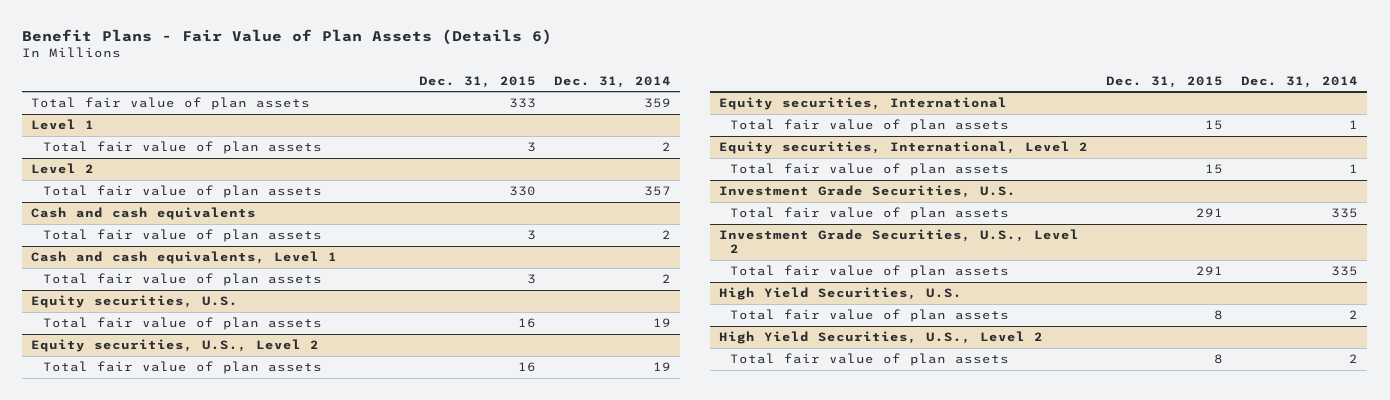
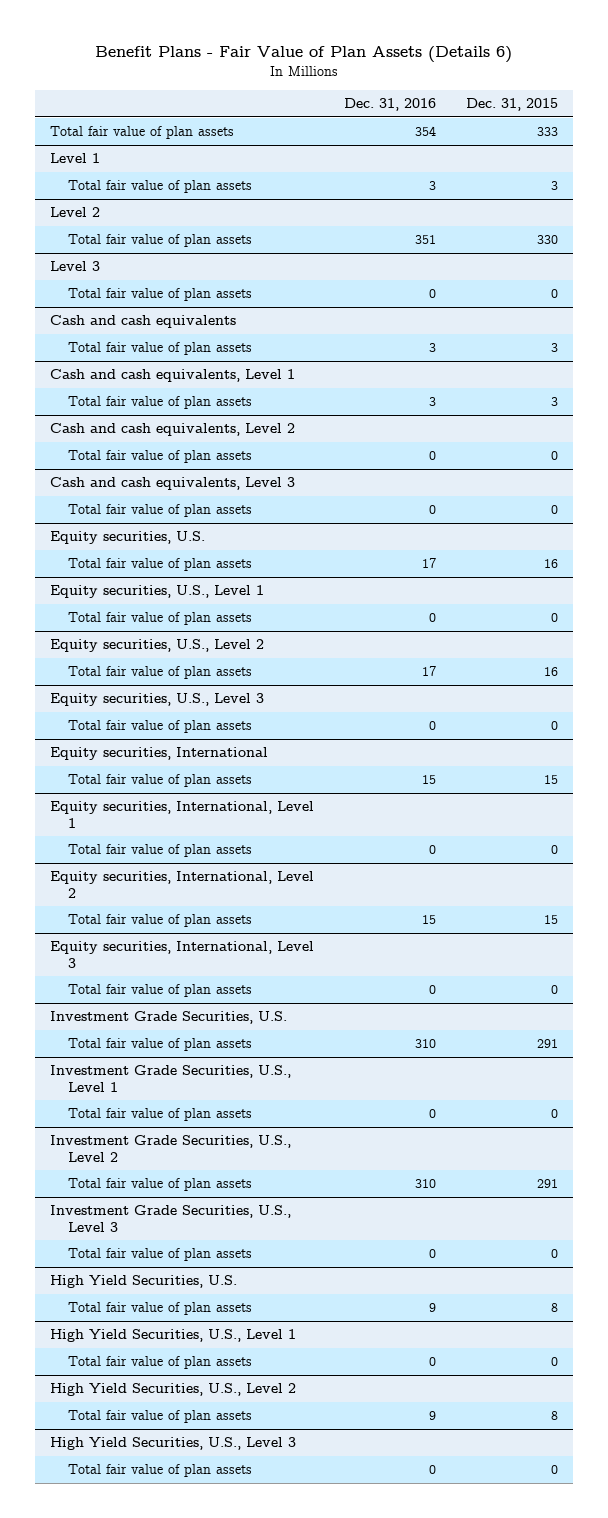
- | Dec. 31, 2015 | Dec. 31, 2014
+ | Dec. 31, 2016 | Dec. 31, 2015
+ Level 3
+ Total fair value of plan assets | 0 | 0
+ Cash and cash equivalents, Level 2
+ Total fair value of plan assets | 0 | 0
+ Cash and cash equivalents, Level 3
+ Total fair value of plan assets | 0 | 0
+ Equity securities, U.S., Level 1
+ Total fair value of plan assets | 0 | 0
+ Equity securities, U.S., Level 3
+ Total fair value of plan assets | 0 | 0
+ Equity securities, International, Level 1
+ Total fair value of plan assets | 0 | 0
+ Equity securities, International, Level 3
+ Total fair value of plan assets | 0 | 0
+ Investment Grade Securities, U.S., Level 1
+ Total fair value of plan assets | 0 | 0
+ Investment Grade Securities, U.S., Level 3
+ Total fair value of plan assets | 0 | 0
+ High Yield Securities, U.S., Level 1
+ Total fair value of plan assets | 0 | 0
+ High Yield Securities, U.S., Level 3
+ Total fair value of plan assets | 0 | 0

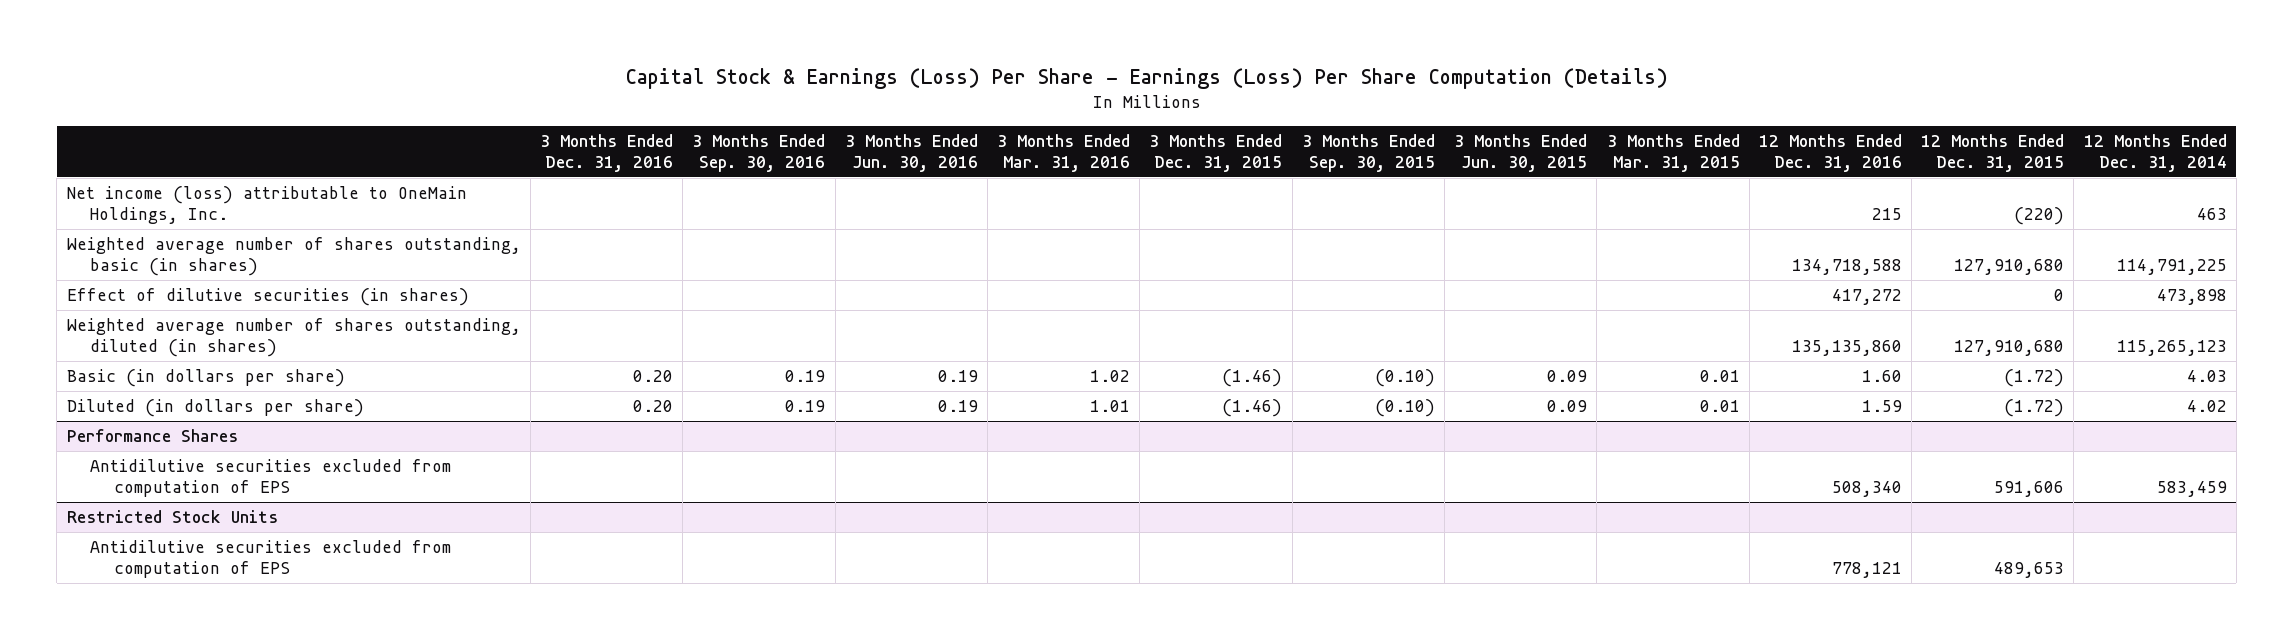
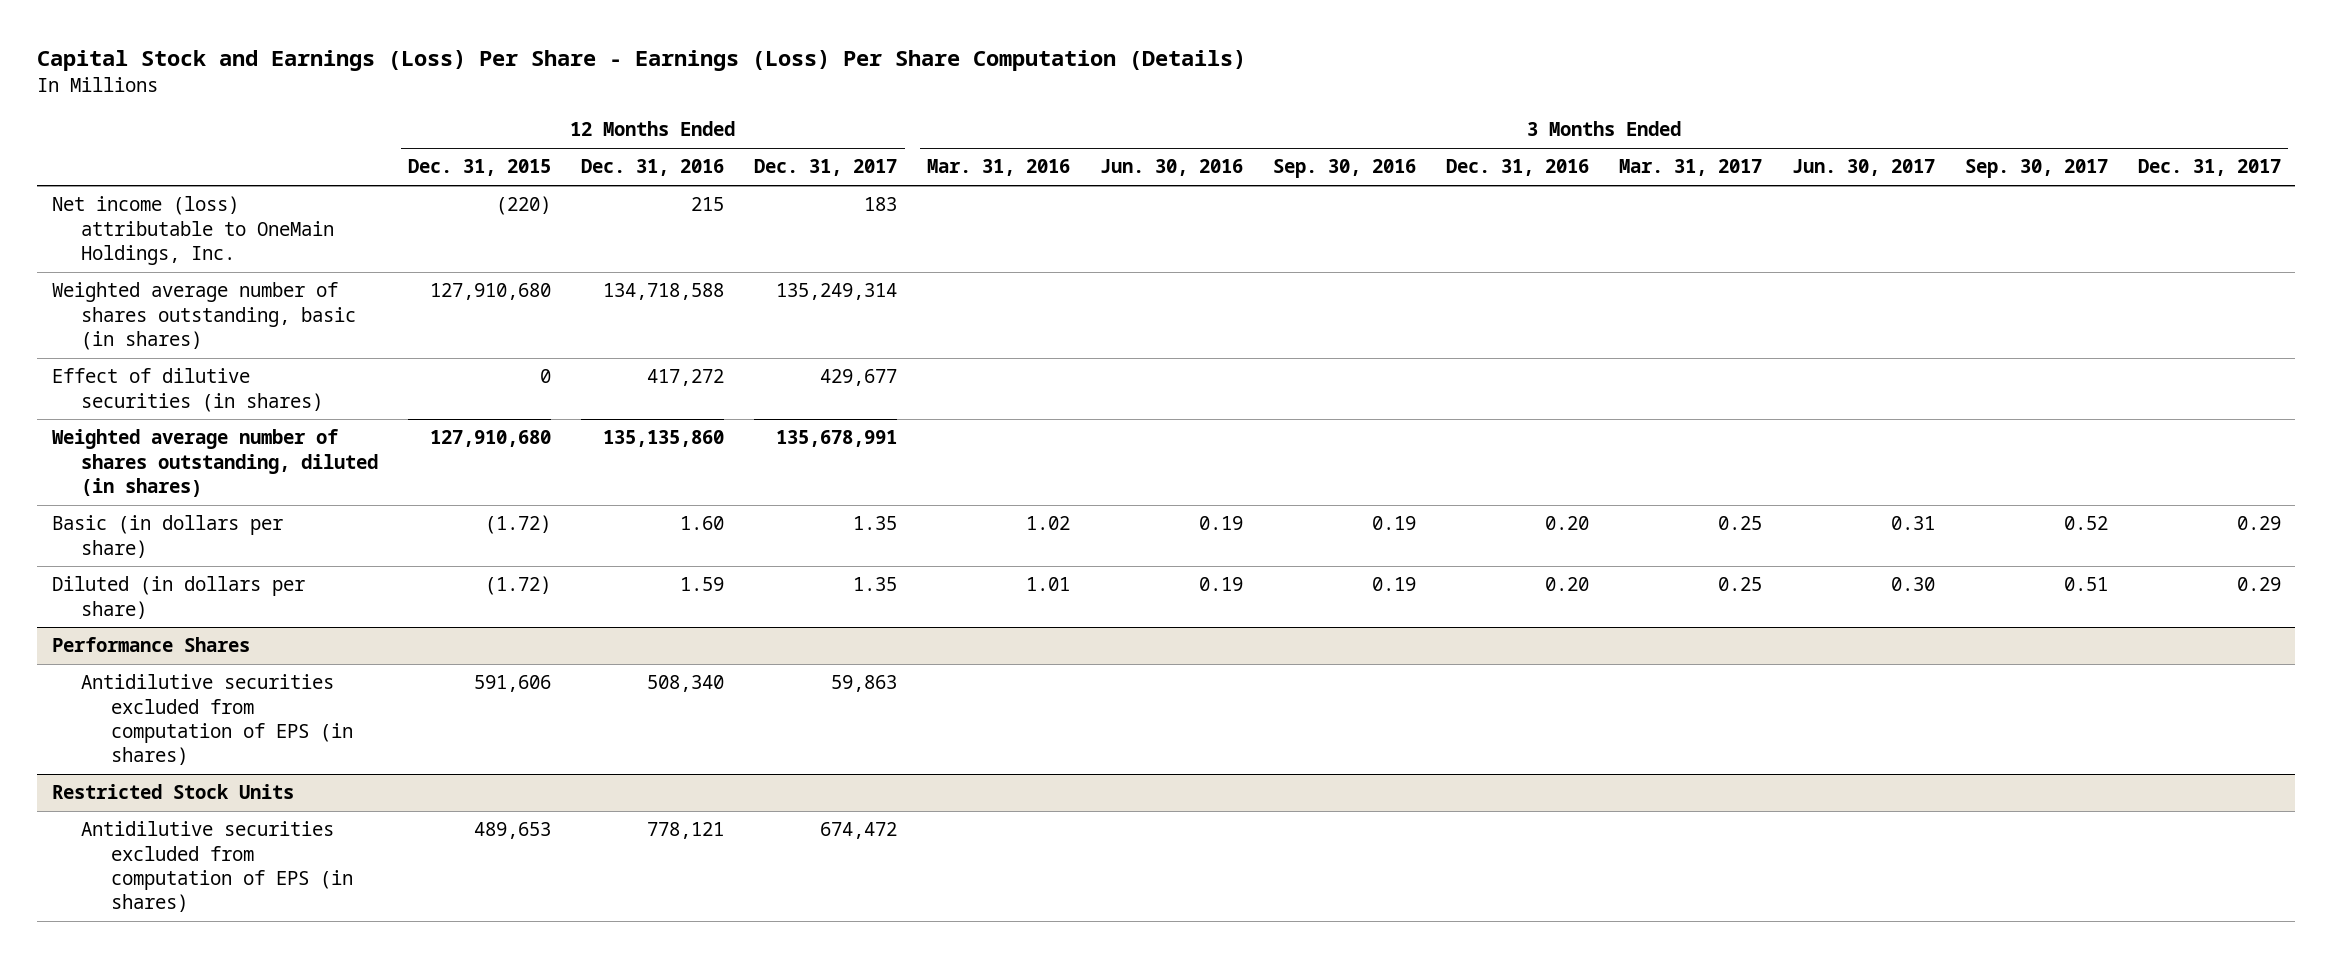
- Capital Stock & Earnings (Loss) Per Share - Earnings (Loss) Per Share Computation (Details)
+ Capital Stock and Earnings (Loss) Per Share - Earnings (Loss) Per Share Computation (Details)
- | 3 Months Ended Dec. 31, 2016 | 3 Months Ended Sep. 30, 2016 | 3 Months Ended Jun. 30, 2016 | 3 Months Ended Mar. 31, 2016 | 3 Months Ended Dec. 31, 2015 | 3 Months Ended Sep. 30, 2015 | 3 Months Ended Jun. 30, 2015 | 3 Months Ended Mar. 31, 2015 | 12 Months Ended Dec. 31, 2016 | 12 Months Ended Dec. 31, 2015 | 12 Months Ended Dec. 31, 2014
+ | 12 Months Ended Dec. 31, 2015 | 12 Months Ended Dec. 31, 2016 | 12 Months Ended Dec. 31, 2017 | 3 Months Ended Mar. 31, 2016 | 3 Months Ended Jun. 30, 2016 | 3 Months Ended Sep. 30, 2016 | 3 Months Ended Dec. 31, 2016 | 3 Months Ended Mar. 31, 2017 | 3 Months Ended Jun. 30, 2017 | 3 Months Ended Sep. 30, 2017 | 3 Months Ended Dec. 31, 2017
@ Performance Shares
- Antidilutive securities excluded from computation of EPS | | | | | | | | | 508,340 | 591,606 | 583,459
+ Antidilutive securities excluded from computation of EPS (in shares) | 591,606 | 508,340 | 59,863 | | | | | | | |
@ Restricted Stock Units
- Antidilutive securities excluded from computation of EPS | | | | | | | | | 778,121 | 489,653 |
+ Antidilutive securities excluded from computation of EPS (in shares) | 489,653 | 778,121 | 674,472 | | | | | | | |

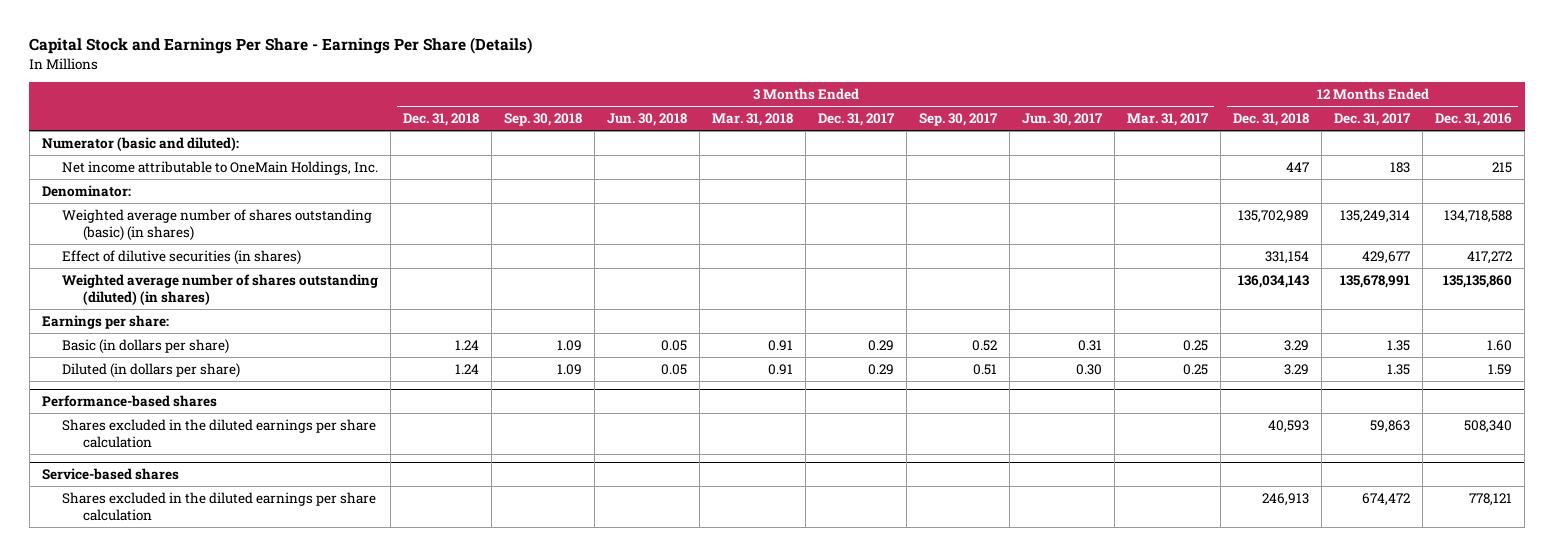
- Capital Stock and Earnings (Loss) Per Share - Earnings (Loss) Per Share Computation (Details)
+ Capital Stock and Earnings Per Share - Earnings Per Share (Details)
- | 12 Months Ended Dec. 31, 2015 | 12 Months Ended Dec. 31, 2016 | 12 Months Ended Dec. 31, 2017 | 3 Months Ended Mar. 31, 2016 | 3 Months Ended Jun. 30, 2016 | 3 Months Ended Sep. 30, 2016 | 3 Months Ended Dec. 31, 2016 | 3 Months Ended Mar. 31, 2017 | 3 Months Ended Jun. 30, 2017 | 3 Months Ended Sep. 30, 2017 | 3 Months Ended Dec. 31, 2017
+ | 3 Months Ended Dec. 31, 2018 | 3 Months Ended Sep. 30, 2018 | 3 Months Ended Jun. 30, 2018 | 3 Months Ended Mar. 31, 2018 | 3 Months Ended Dec. 31, 2017 | 3 Months Ended Sep. 30, 2017 | 3 Months Ended Jun. 30, 2017 | 3 Months Ended Mar. 31, 2017 | 12 Months Ended Dec. 31, 2018 | 12 Months Ended Dec. 31, 2017 | 12 Months Ended Dec. 31, 2016
- Net income (loss) attributable to OneMain Holdings, Inc. | (220) | 215 | 183 | | | | | | | |
- Weighted average number of shares outstanding, basic (in shares) | 127,910,680 | 134,718,588 | 135,249,314 | | | | | | | |
+ Numerator (basic and diluted):
+ Net income attributable to OneMain Holdings, Inc. | | | | | | | | | 447 | 183 | 215
+ Denominator:
+ Weighted average number of shares outstanding (basic) (in shares) | | | | | | | | | 135,702,989 | 135,249,314 | 134,718,588
- Weighted average number of shares outstanding, diluted (in shares) | 127,910,680 | 135,135,860 | 135,678,991 | | | | | | | |
+ Weighted average number of shares outstanding (diluted) (in shares) | | | | | | | | | 136,034,143 | 135,678,991 | 135,135,860
+ Earnings per share:
- Performance Shares
- Antidilutive securities excluded from computation of EPS (in shares) | 591,606 | 508,340 | 59,863 | | | | | | | |
- Restricted Stock Units
- Antidilutive securities excluded from computation of EPS (in shares) | 489,653 | 778,121 | 674,472 | | | | | | | |
+ Performance-based shares
+ Shares excluded in the diluted earnings per share calculation | | | | | | | | | 40,593 | 59,863 | 508,340
+ Service-based shares
+ Shares excluded in the diluted earnings per share calculation | | | | | | | | | 246,913 | 674,472 | 778,121

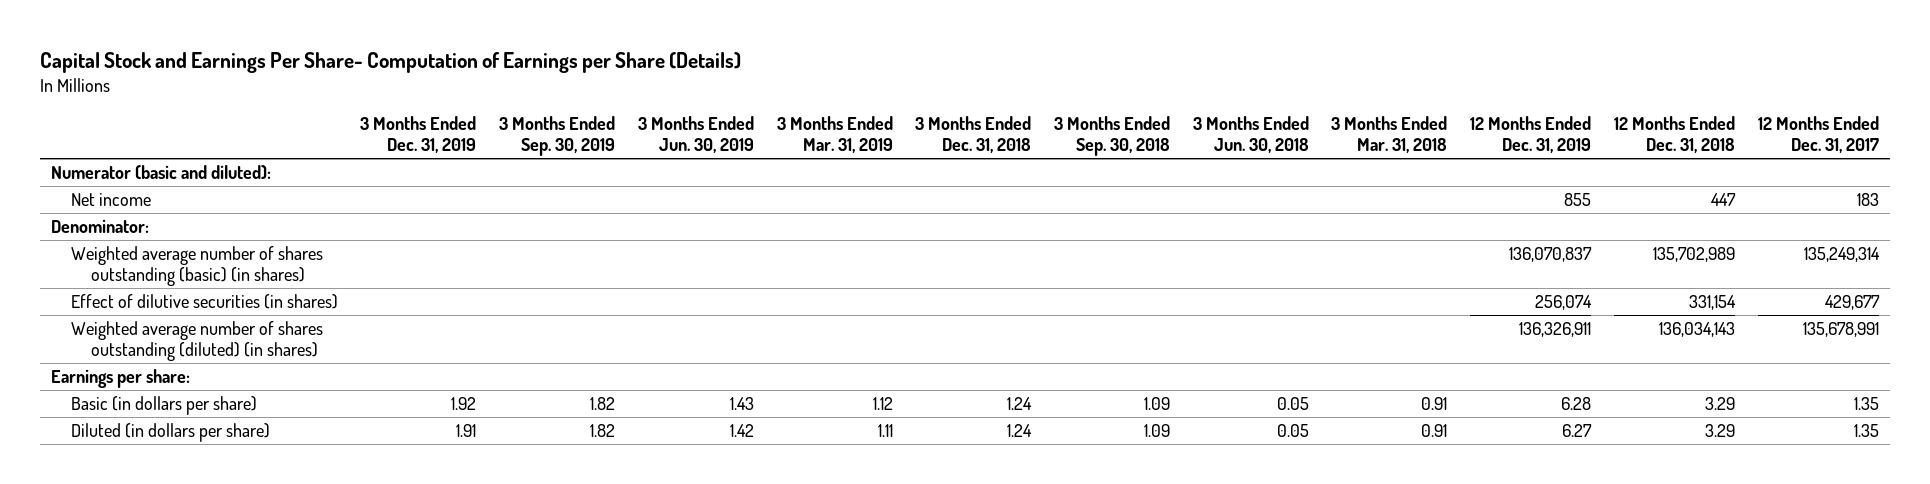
- Capital Stock and Earnings Per Share - Earnings Per Share (Details)
+ Capital Stock and Earnings Per Share- Computation of Earnings per Share (Details)
- | 3 Months Ended Dec. 31, 2018 | 3 Months Ended Sep. 30, 2018 | 3 Months Ended Jun. 30, 2018 | 3 Months Ended Mar. 31, 2018 | 3 Months Ended Dec. 31, 2017 | 3 Months Ended Sep. 30, 2017 | 3 Months Ended Jun. 30, 2017 | 3 Months Ended Mar. 31, 2017 | 12 Months Ended Dec. 31, 2018 | 12 Months Ended Dec. 31, 2017 | 12 Months Ended Dec. 31, 2016
+ | 3 Months Ended Dec. 31, 2019 | 3 Months Ended Sep. 30, 2019 | 3 Months Ended Jun. 30, 2019 | 3 Months Ended Mar. 31, 2019 | 3 Months Ended Dec. 31, 2018 | 3 Months Ended Sep. 30, 2018 | 3 Months Ended Jun. 30, 2018 | 3 Months Ended Mar. 31, 2018 | 12 Months Ended Dec. 31, 2019 | 12 Months Ended Dec. 31, 2018 | 12 Months Ended Dec. 31, 2017
- Net income attributable to OneMain Holdings, Inc. | | | | | | | | | 447 | 183 | 215
+ Net income | | | | | | | | | 855 | 447 | 183
- Performance-based shares
- Shares excluded in the diluted earnings per share calculation | | | | | | | | | 40,593 | 59,863 | 508,340
- Service-based shares
- Shares excluded in the diluted earnings per share calculation | | | | | | | | | 246,913 | 674,472 | 778,121

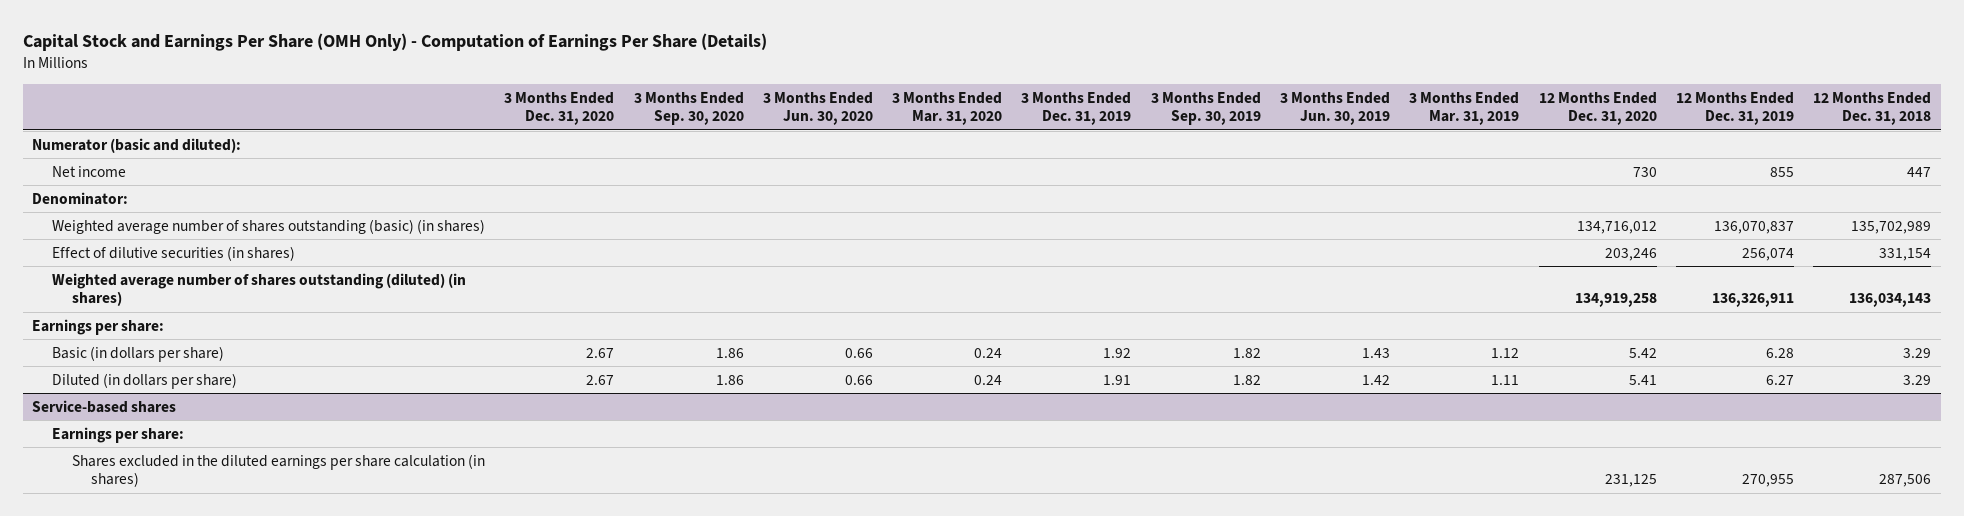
- Capital Stock and Earnings Per Share- Computation of Earnings per Share (Details)
+ Capital Stock and Earnings Per Share (OMH Only) - Computation of Earnings Per Share (Details)
- | 3 Months Ended Dec. 31, 2019 | 3 Months Ended Sep. 30, 2019 | 3 Months Ended Jun. 30, 2019 | 3 Months Ended Mar. 31, 2019 | 3 Months Ended Dec. 31, 2018 | 3 Months Ended Sep. 30, 2018 | 3 Months Ended Jun. 30, 2018 | 3 Months Ended Mar. 31, 2018 | 12 Months Ended Dec. 31, 2019 | 12 Months Ended Dec. 31, 2018 | 12 Months Ended Dec. 31, 2017
+ | 3 Months Ended Dec. 31, 2020 | 3 Months Ended Sep. 30, 2020 | 3 Months Ended Jun. 30, 2020 | 3 Months Ended Mar. 31, 2020 | 3 Months Ended Dec. 31, 2019 | 3 Months Ended Sep. 30, 2019 | 3 Months Ended Jun. 30, 2019 | 3 Months Ended Mar. 31, 2019 | 12 Months Ended Dec. 31, 2020 | 12 Months Ended Dec. 31, 2019 | 12 Months Ended Dec. 31, 2018
+ Service-based shares
+ Earnings per share:
+ Shares excluded in the diluted earnings per share calculation (in shares) | | | | | | | | | 231,125 | 270,955 | 287,506

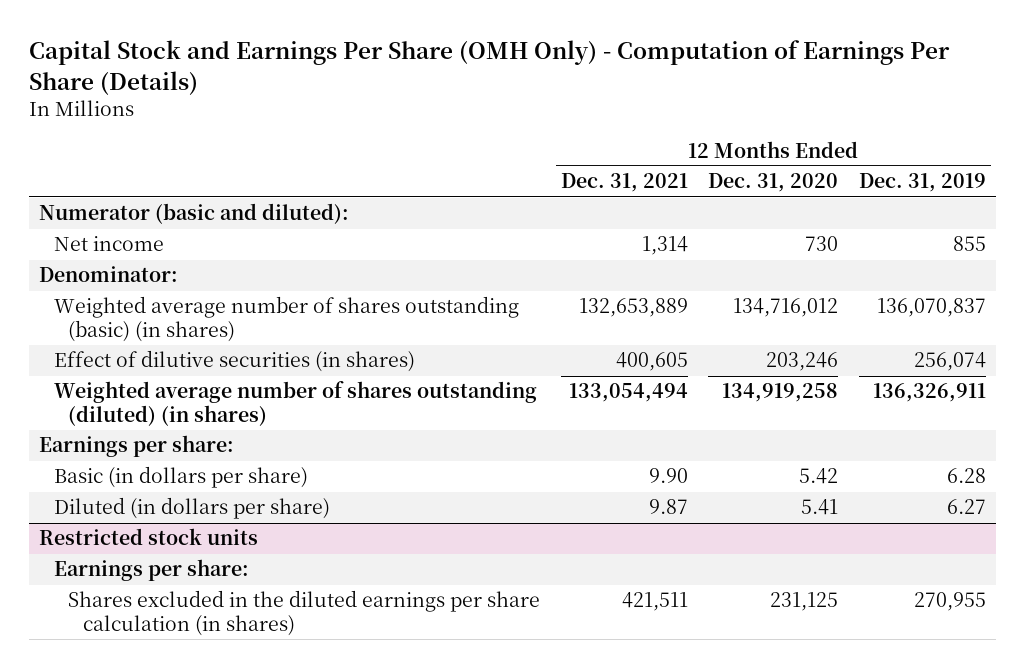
- | 3 Months Ended Dec. 31, 2020 | 3 Months Ended Sep. 30, 2020 | 3 Months Ended Jun. 30, 2020 | 3 Months Ended Mar. 31, 2020 | 3 Months Ended Dec. 31, 2019 | 3 Months Ended Sep. 30, 2019 | 3 Months Ended Jun. 30, 2019 | 3 Months Ended Mar. 31, 2019 | 12 Months Ended Dec. 31, 2020 | 12 Months Ended Dec. 31, 2019 | 12 Months Ended Dec. 31, 2018
+ | 12 Months Ended Dec. 31, 2021 | 12 Months Ended Dec. 31, 2020 | 12 Months Ended Dec. 31, 2019
- Service-based shares
+ Restricted stock units

